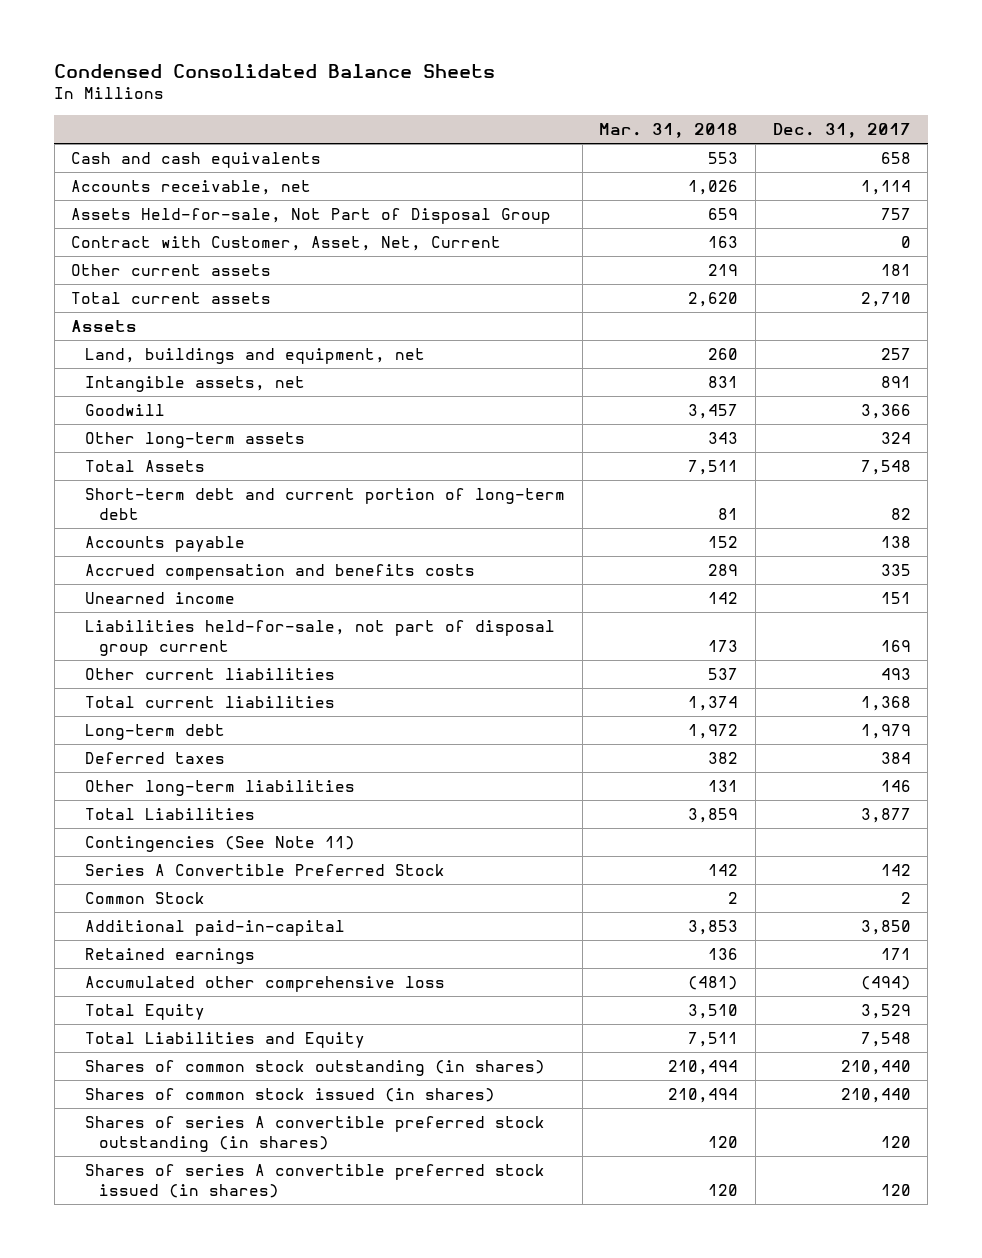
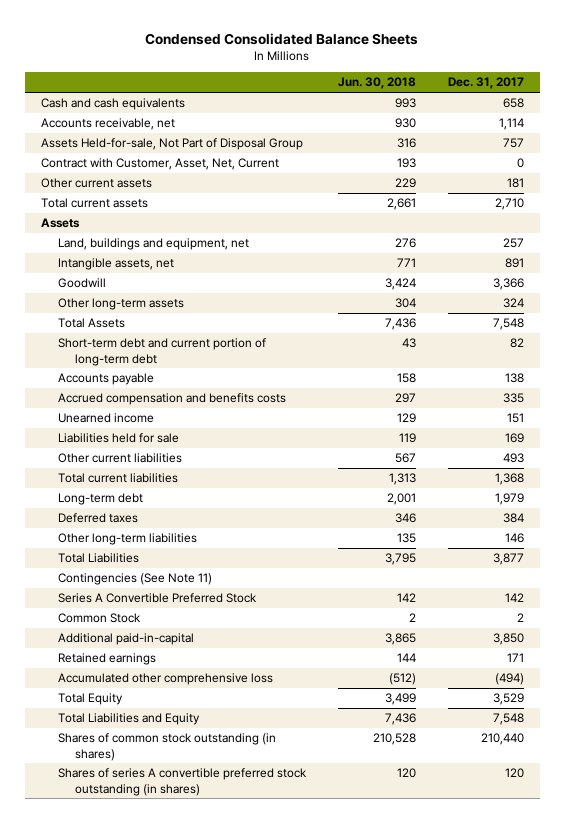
- | Mar. 31, 2018 | Dec. 31, 2017
+ | Jun. 30, 2018 | Dec. 31, 2017
- Liabilities held-for-sale, not part of disposal group current | 173 | 169
+ Liabilities held for sale | 119 | 169
- Shares of common stock issued (in shares) | 210,494 | 210,440
- Shares of series A convertible preferred stock issued (in shares) | 120 | 120

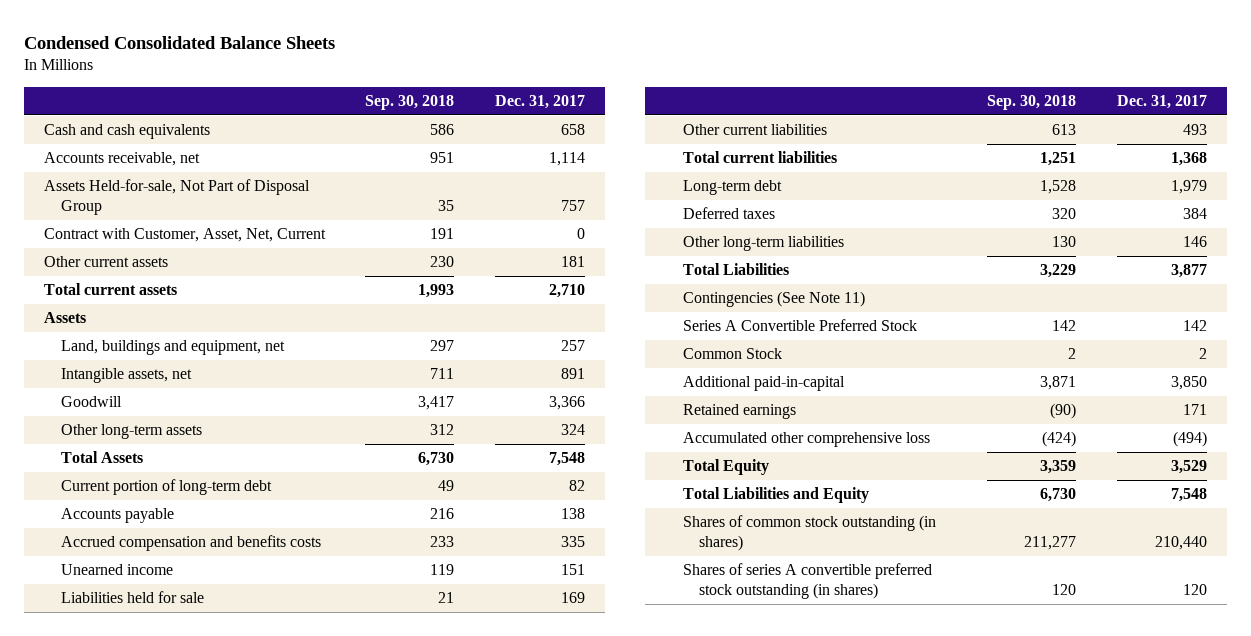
- | Jun. 30, 2018 | Dec. 31, 2017
+ | Sep. 30, 2018 | Dec. 31, 2017
- Short-term debt and current portion of long-term debt | 43 | 82
+ Current portion of long-term debt | 49 | 82

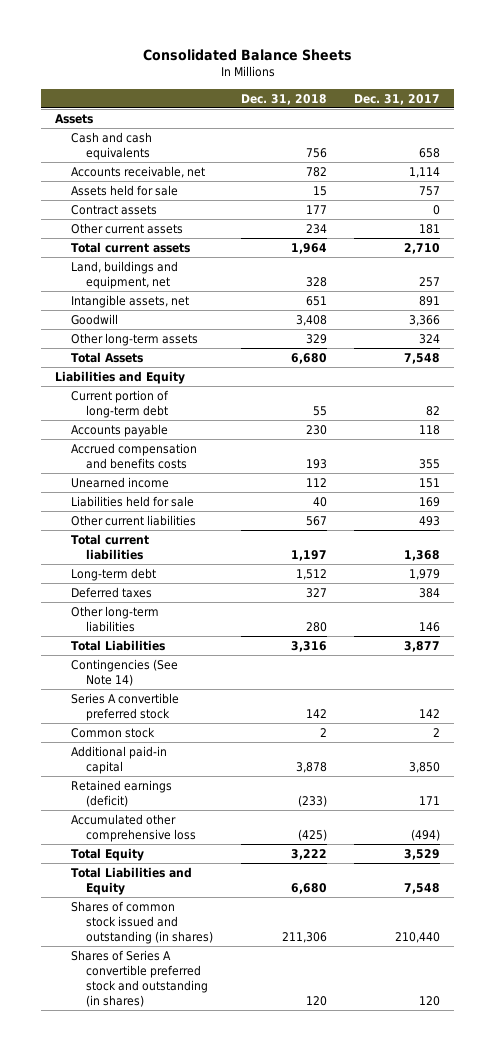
- Condensed Consolidated Balance Sheets
+ Consolidated Balance Sheets
- | Sep. 30, 2018 | Dec. 31, 2017
+ | Dec. 31, 2018 | Dec. 31, 2017
moved up: Assets
- Assets Held-for-sale, Not Part of Disposal Group | 35 | 757
- Contract with Customer, Asset, Net, Current | 191 | 0
+ Assets held for sale | 15 | 757
+ Contract assets | 177 | 0
+ Liabilities and Equity
- Accounts payable | 216 | 138
- Accrued compensation and benefits costs | 233 | 335
+ Accounts payable | 230 | 118
+ Accrued compensation and benefits costs | 193 | 355
- Contingencies (See Note 11)
- Series A Convertible Preferred Stock | 142 | 142
- Common Stock | 2 | 2
- Additional paid-in-capital | 3,871 | 3,850
- Retained earnings | (90) | 171
+ Contingencies (See Note 14)
+ Series A convertible preferred stock | 142 | 142
+ Common stock | 2 | 2
+ Additional paid-in capital | 3,878 | 3,850
+ Retained earnings (deficit) | (233) | 171
- Shares of common stock outstanding (in shares) | 211,277 | 210,440
- Shares of series A convertible preferred stock outstanding (in shares) | 120 | 120
+ Shares of common stock issued and outstanding (in shares) | 211,306 | 210,440
+ Shares of Series A convertible preferred stock and outstanding (in shares) | 120 | 120

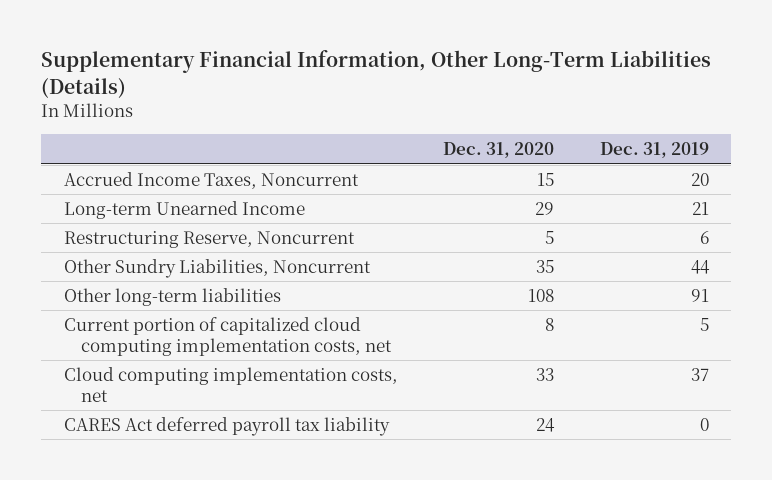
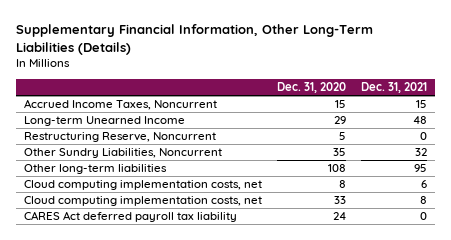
- | Dec. 31, 2020 | Dec. 31, 2019
+ | Dec. 31, 2020 | Dec. 31, 2021
- Current portion of capitalized cloud computing implementation costs, net | 8 | 5
+ Cloud computing implementation costs, net | 8 | 6

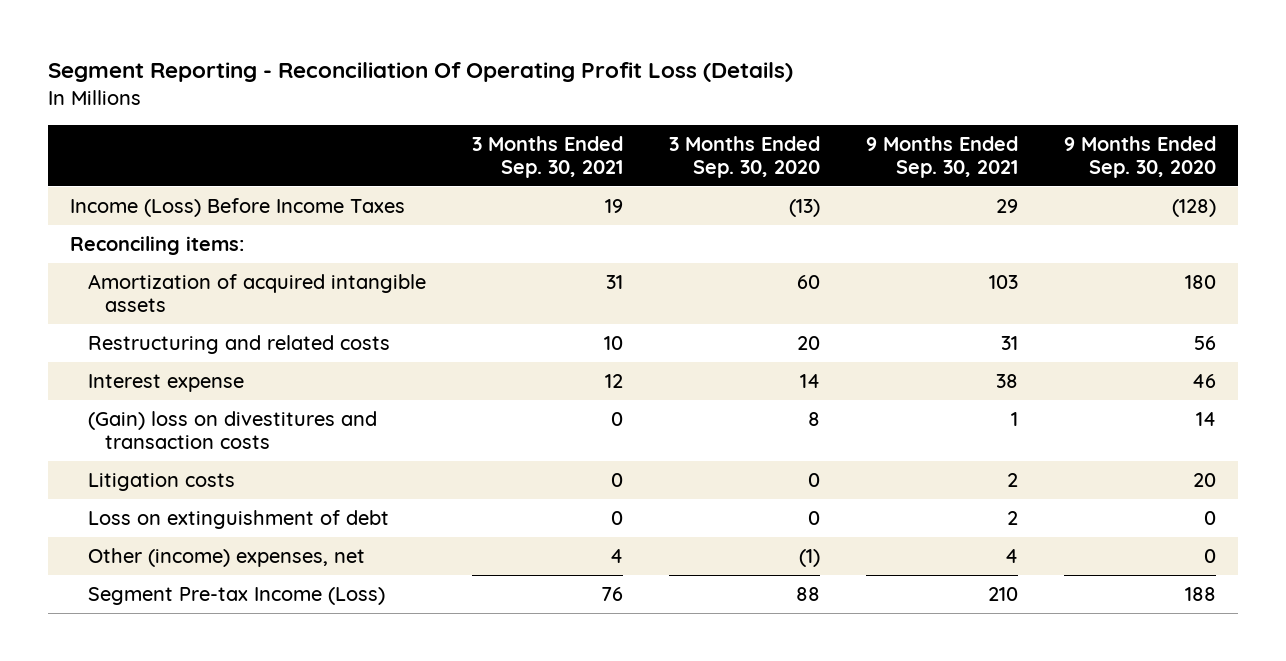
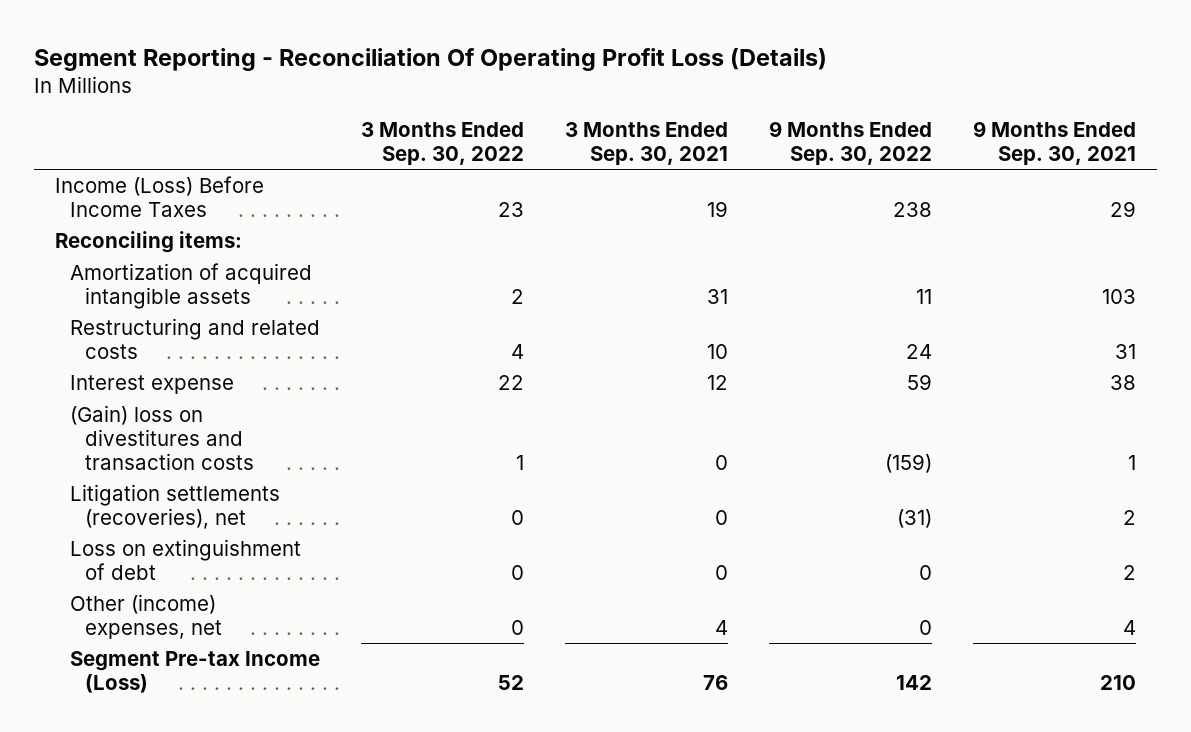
- | 3 Months Ended Sep. 30, 2021 | 3 Months Ended Sep. 30, 2020 | 9 Months Ended Sep. 30, 2021 | 9 Months Ended Sep. 30, 2020
+ | 3 Months Ended Sep. 30, 2022 | 3 Months Ended Sep. 30, 2021 | 9 Months Ended Sep. 30, 2022 | 9 Months Ended Sep. 30, 2021
- Litigation costs | 0 | 0 | 2 | 20
+ Litigation settlements (recoveries), net | 0 | 0 | (31) | 2

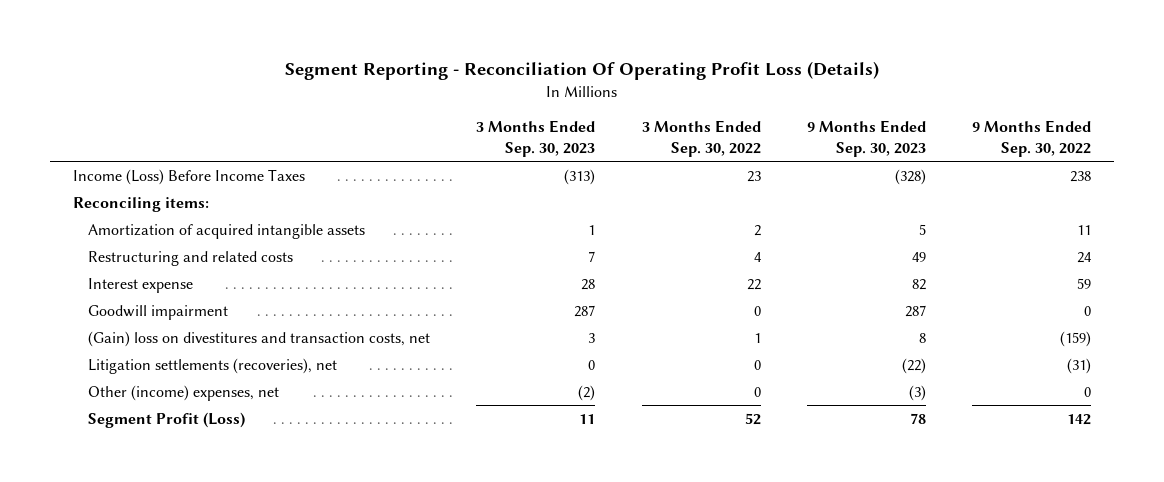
- | 3 Months Ended Sep. 30, 2022 | 3 Months Ended Sep. 30, 2021 | 9 Months Ended Sep. 30, 2022 | 9 Months Ended Sep. 30, 2021
+ | 3 Months Ended Sep. 30, 2023 | 3 Months Ended Sep. 30, 2022 | 9 Months Ended Sep. 30, 2023 | 9 Months Ended Sep. 30, 2022
- (Gain) loss on divestitures and transaction costs | 1 | 0 | (159) | 1
+ Goodwill impairment | 287 | 0 | 287 | 0
+ (Gain) loss on divestitures and transaction costs, net | 3 | 1 | 8 | (159)
- Loss on extinguishment of debt | 0 | 0 | 0 | 2
- Segment Pre-tax Income (Loss) | 52 | 76 | 142 | 210
+ Segment Profit (Loss) | 11 | 52 | 78 | 142

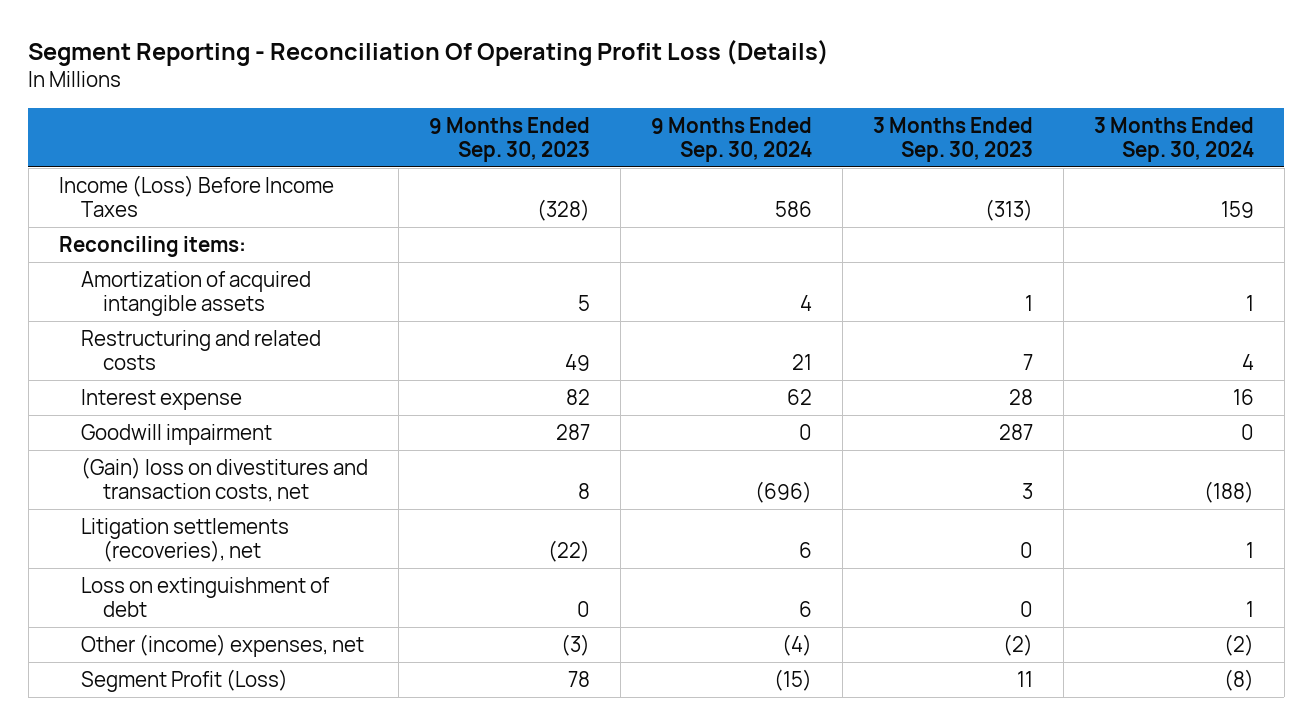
- | 3 Months Ended Sep. 30, 2023 | 3 Months Ended Sep. 30, 2022 | 9 Months Ended Sep. 30, 2023 | 9 Months Ended Sep. 30, 2022
+ | 9 Months Ended Sep. 30, 2023 | 9 Months Ended Sep. 30, 2024 | 3 Months Ended Sep. 30, 2023 | 3 Months Ended Sep. 30, 2024
+ Loss on extinguishment of debt | 0 | 6 | 0 | 1

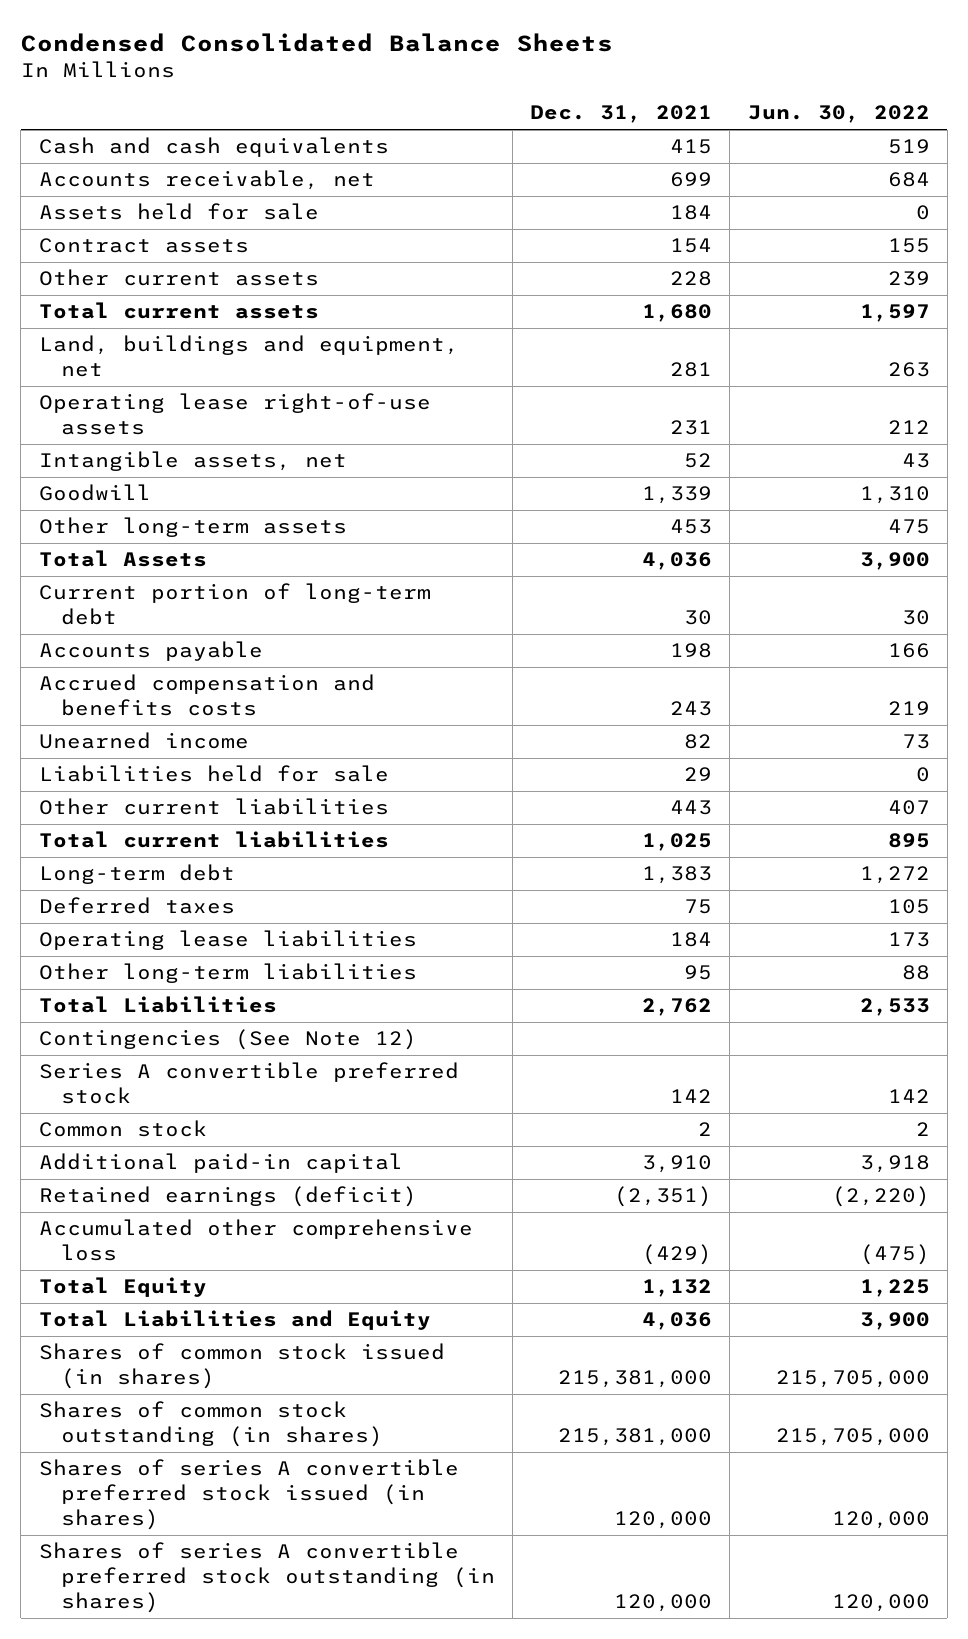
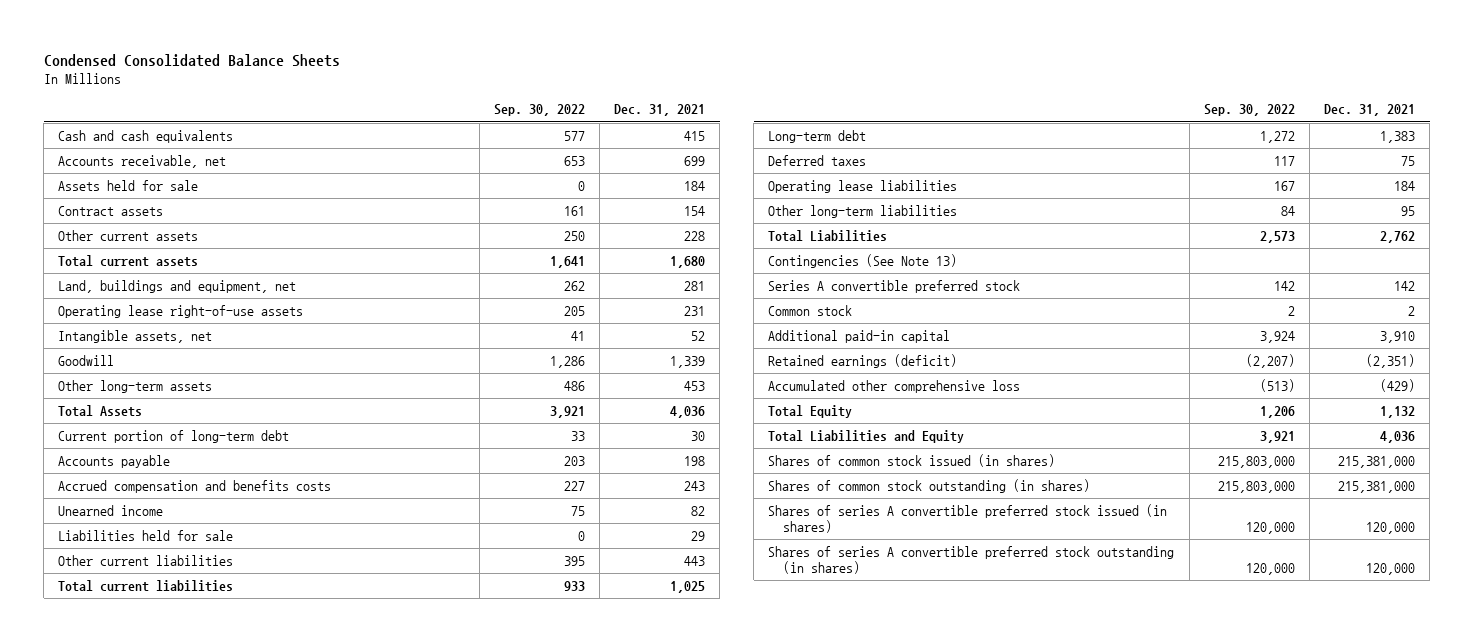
- | Dec. 31, 2021 | Jun. 30, 2022
+ | Sep. 30, 2022 | Dec. 31, 2021
- Contingencies (See Note 12)
+ Contingencies (See Note 13)

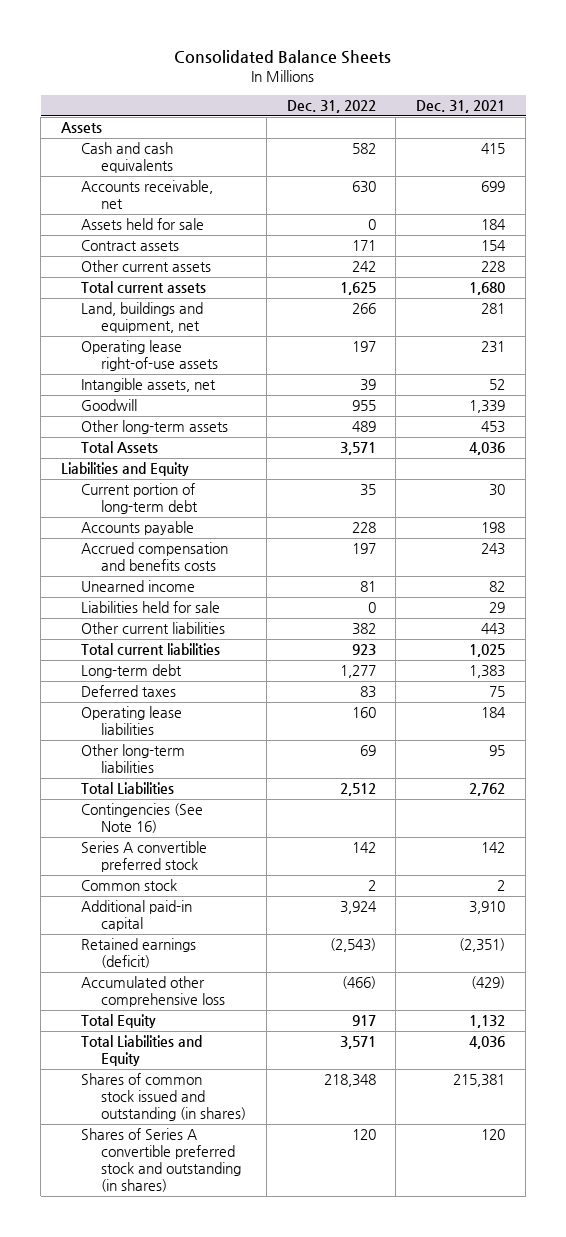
- Condensed Consolidated Balance Sheets
+ Consolidated Balance Sheets
- | Sep. 30, 2022 | Dec. 31, 2021
+ | Dec. 31, 2022 | Dec. 31, 2021
+ Assets
+ Liabilities and Equity
- Contingencies (See Note 13)
+ Contingencies (See Note 16)
- Shares of common stock issued (in shares) | 215,803,000 | 215,381,000
- Shares of common stock outstanding (in shares) | 215,803,000 | 215,381,000
- Shares of series A convertible preferred stock issued (in shares) | 120,000 | 120,000
- Shares of series A convertible preferred stock outstanding (in shares) | 120,000 | 120,000
+ Shares of common stock issued and outstanding (in shares) | 218,348 | 215,381
+ Shares of Series A convertible preferred stock and outstanding (in shares) | 120 | 120

